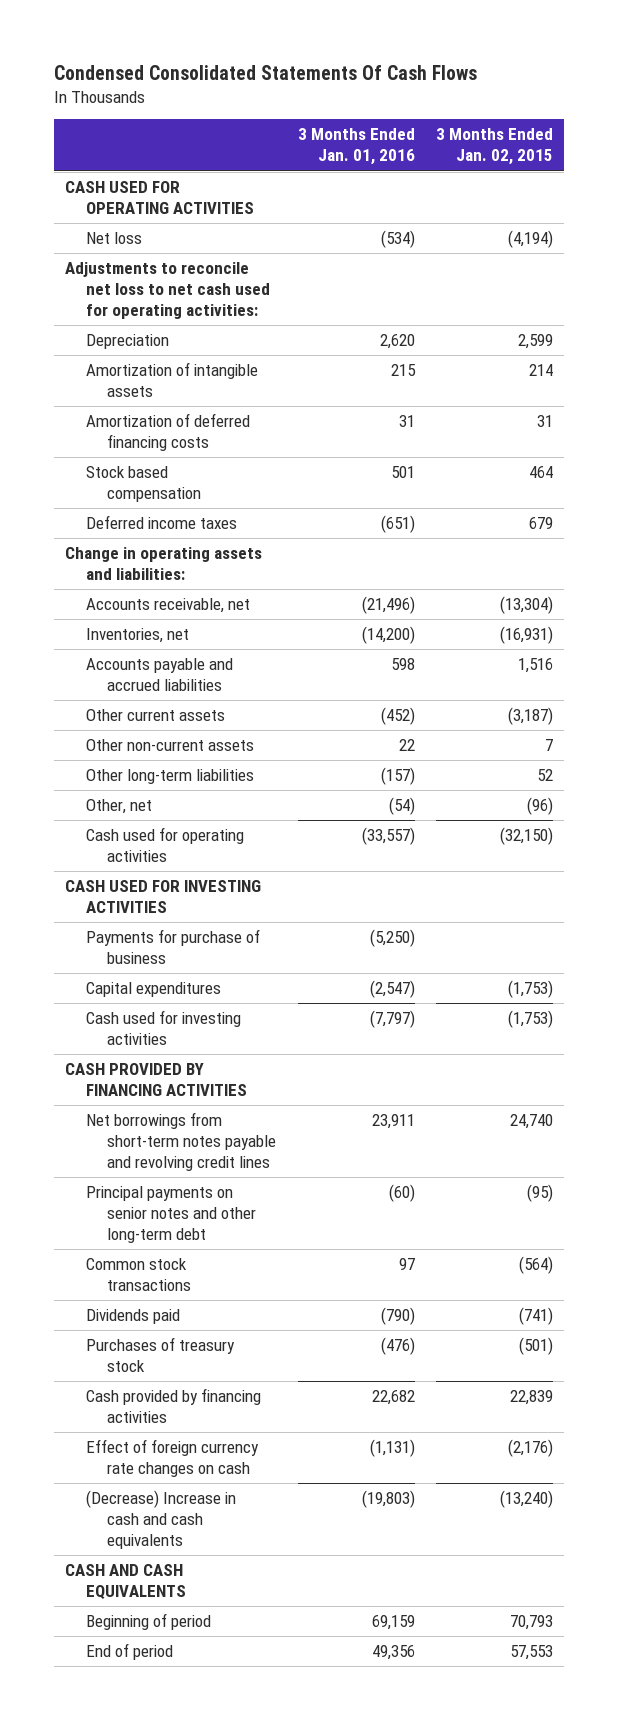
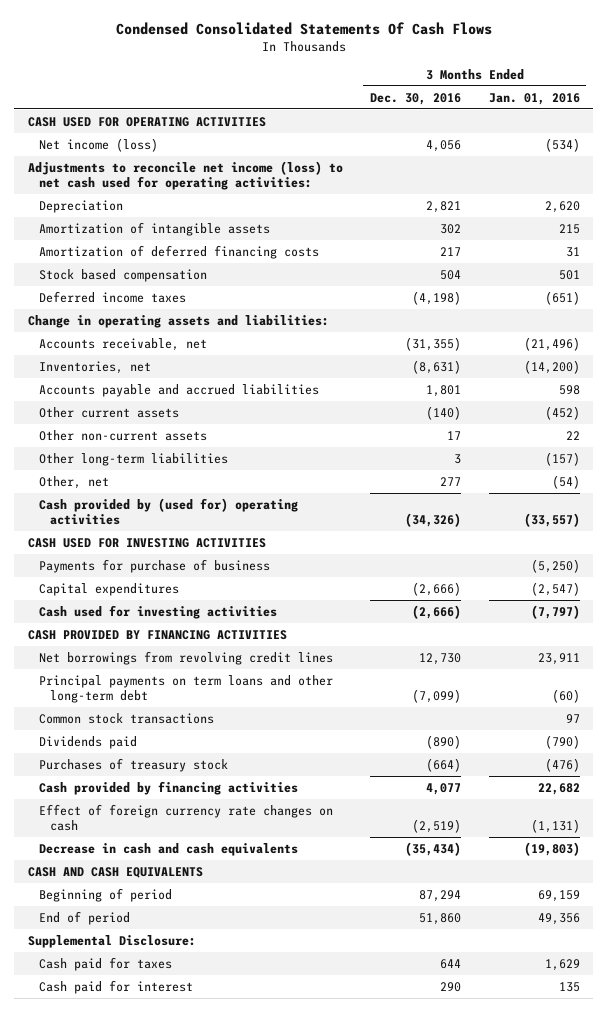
- | 3 Months Ended Jan. 01, 2016 | 3 Months Ended Jan. 02, 2015
+ | 3 Months Ended Dec. 30, 2016 | 3 Months Ended Jan. 01, 2016
- Net loss | (534) | (4,194)
- Adjustments to reconcile net loss to net cash used for operating activities:
+ Net income (loss) | 4,056 | (534)
+ Adjustments to reconcile net income (loss) to net cash used for operating activities:
- Cash used for operating activities | (33,557) | (32,150)
+ Cash provided by (used for) operating activities | (34,326) | (33,557)
- Net borrowings from short-term notes payable and revolving credit lines | 23,911 | 24,740
- Principal payments on senior notes and other long-term debt | (60) | (95)
+ Net borrowings from revolving credit lines | 12,730 | 23,911
+ Principal payments on term loans and other long-term debt | (7,099) | (60)
- (Decrease) Increase in cash and cash equivalents | (19,803) | (13,240)
+ Decrease in cash and cash equivalents | (35,434) | (19,803)
+ Supplemental Disclosure:
+ Cash paid for taxes | 644 | 1,629
+ Cash paid for interest | 290 | 135

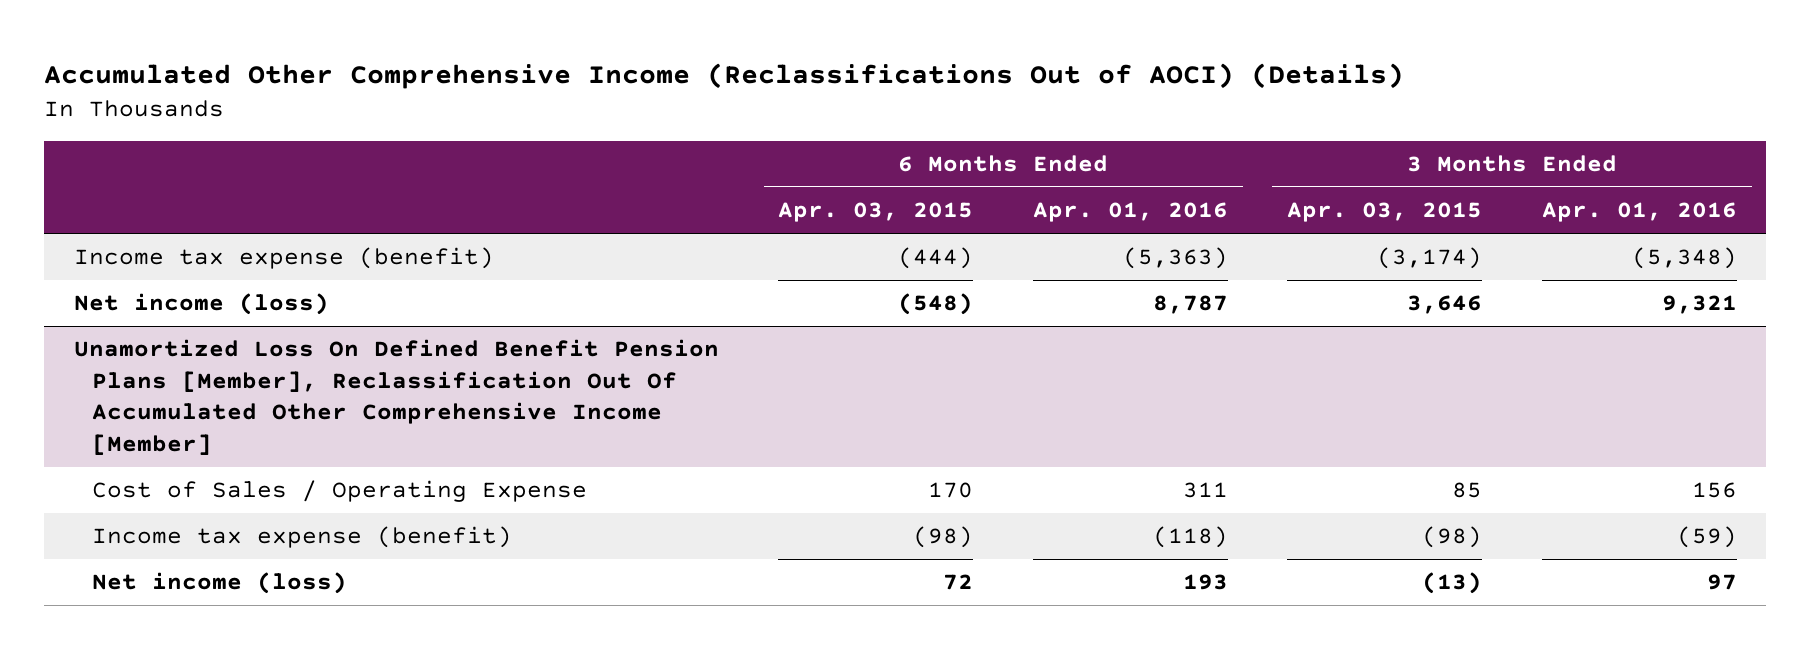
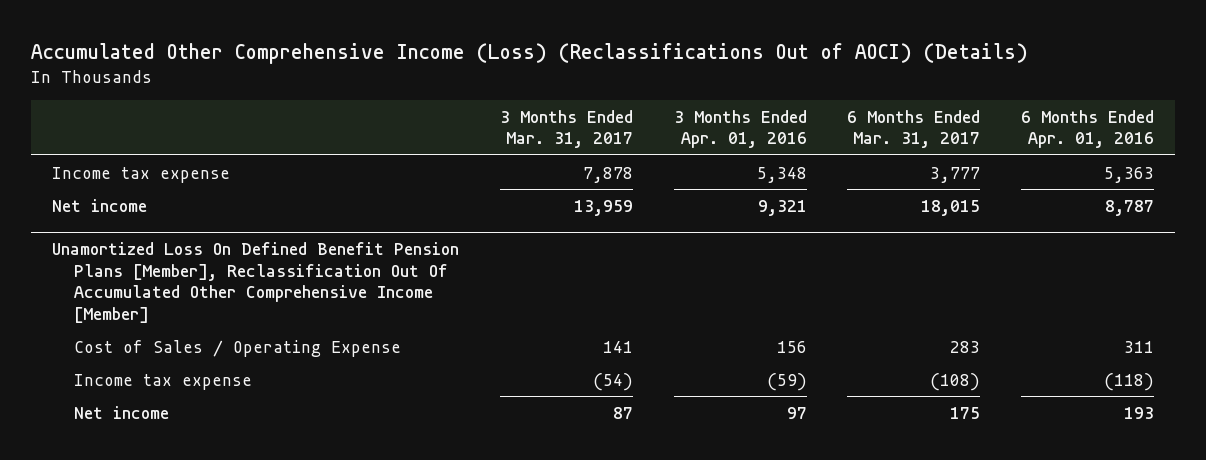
- Accumulated Other Comprehensive Income (Reclassifications Out of AOCI) (Details)
+ Accumulated Other Comprehensive Income (Loss) (Reclassifications Out of AOCI) (Details)
- | 6 Months Ended Apr. 03, 2015 | 6 Months Ended Apr. 01, 2016 | 3 Months Ended Apr. 03, 2015 | 3 Months Ended Apr. 01, 2016
+ | 3 Months Ended Mar. 31, 2017 | 3 Months Ended Apr. 01, 2016 | 6 Months Ended Mar. 31, 2017 | 6 Months Ended Apr. 01, 2016
- Income tax expense (benefit) | (444) | (5,363) | (3,174) | (5,348)
- Net income (loss) | (548) | 8,787 | 3,646 | 9,321
+ Income tax expense | 7,878 | 5,348 | 3,777 | 5,363
+ Net income | 13,959 | 9,321 | 18,015 | 8,787
@ Unamortized Loss On Defined Benefit Pension Plans [Member], Reclassification Out Of Accumulated Other Comprehensive Income [Member]
- Income tax expense (benefit) | (98) | (118) | (98) | (59)
- Net income (loss) | 72 | 193 | (13) | 97
+ Income tax expense | (54) | (59) | (108) | (118)
+ Net income | 87 | 97 | 175 | 193

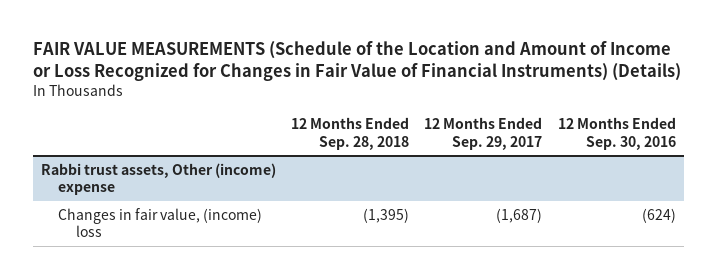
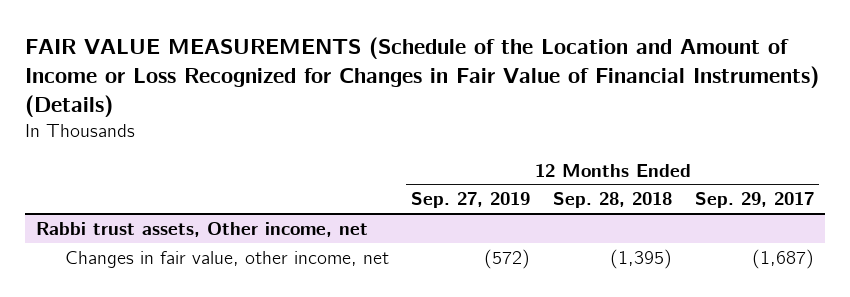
- | 12 Months Ended Sep. 28, 2018 | 12 Months Ended Sep. 29, 2017 | 12 Months Ended Sep. 30, 2016
+ | 12 Months Ended Sep. 27, 2019 | 12 Months Ended Sep. 28, 2018 | 12 Months Ended Sep. 29, 2017
- Rabbi trust assets, Other (income) expense
- Changes in fair value, (income) loss | (1,395) | (1,687) | (624)
+ Rabbi trust assets, Other income, net
+ Changes in fair value, other income, net | (572) | (1,395) | (1,687)

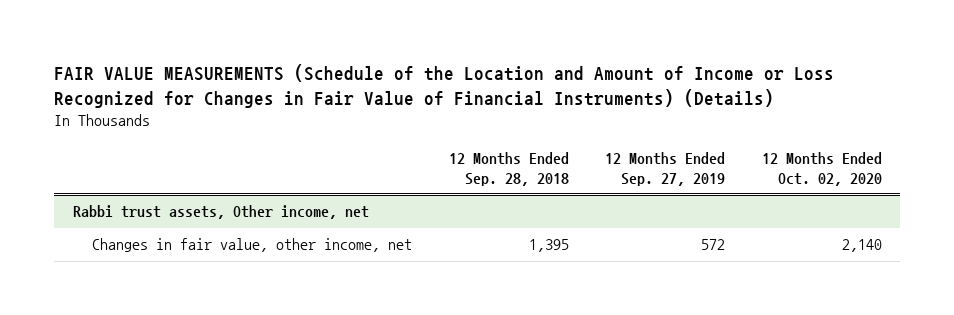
- | 12 Months Ended Sep. 27, 2019 | 12 Months Ended Sep. 28, 2018 | 12 Months Ended Sep. 29, 2017
+ | 12 Months Ended Sep. 28, 2018 | 12 Months Ended Sep. 27, 2019 | 12 Months Ended Oct. 02, 2020
@ Rabbi trust assets, Other income, net
- Changes in fair value, other income, net | (572) | (1,395) | (1,687)
+ Changes in fair value, other income, net | 1,395 | 572 | 2,140

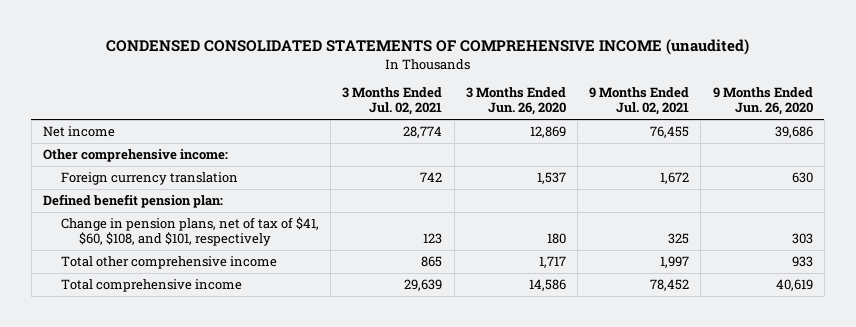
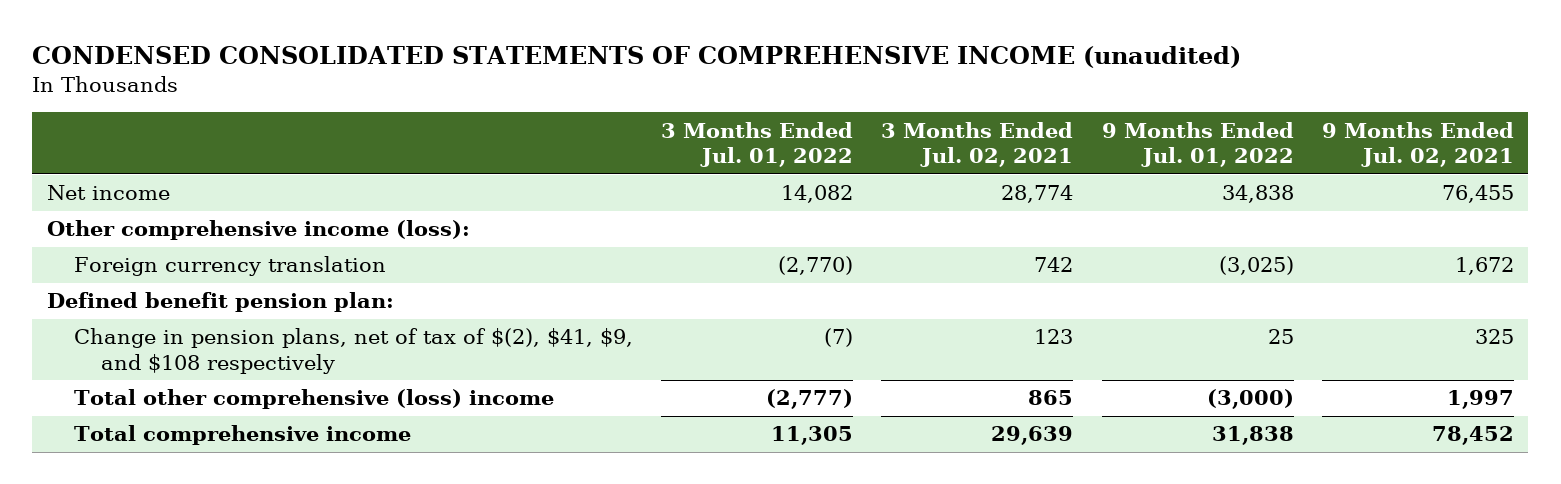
- | 3 Months Ended Jul. 02, 2021 | 3 Months Ended Jun. 26, 2020 | 9 Months Ended Jul. 02, 2021 | 9 Months Ended Jun. 26, 2020
+ | 3 Months Ended Jul. 01, 2022 | 3 Months Ended Jul. 02, 2021 | 9 Months Ended Jul. 01, 2022 | 9 Months Ended Jul. 02, 2021
- Other comprehensive income:
+ Other comprehensive income (loss):
- Change in pension plans, net of tax of $41, $60, $108, and $101, respectively | 123 | 180 | 325 | 303
- Total other comprehensive income | 865 | 1,717 | 1,997 | 933
+ Change in pension plans, net of tax of $(2), $41, $9, and $108 respectively | (7) | 123 | 25 | 325
+ Total other comprehensive (loss) income | (2,777) | 865 | (3,000) | 1,997

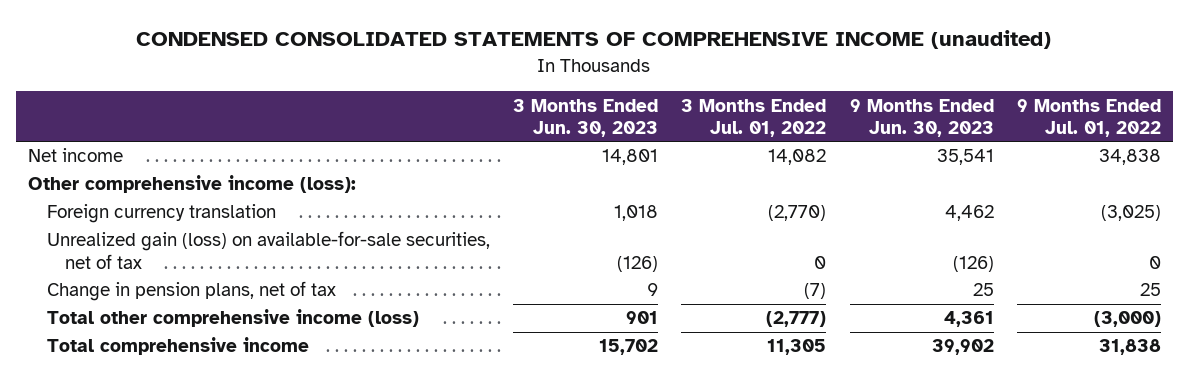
- | 3 Months Ended Jul. 01, 2022 | 3 Months Ended Jul. 02, 2021 | 9 Months Ended Jul. 01, 2022 | 9 Months Ended Jul. 02, 2021
+ | 3 Months Ended Jun. 30, 2023 | 3 Months Ended Jul. 01, 2022 | 9 Months Ended Jun. 30, 2023 | 9 Months Ended Jul. 01, 2022
- Defined benefit pension plan:
- Change in pension plans, net of tax of $(2), $41, $9, and $108 respectively | (7) | 123 | 25 | 325
- Total other comprehensive (loss) income | (2,777) | 865 | (3,000) | 1,997
+ Unrealized gain (loss) on available-for-sale securities, net of tax | (126) | 0 | (126) | 0
+ Change in pension plans, net of tax | 9 | (7) | 25 | 25
+ Total other comprehensive income (loss) | 901 | (2,777) | 4,361 | (3,000)

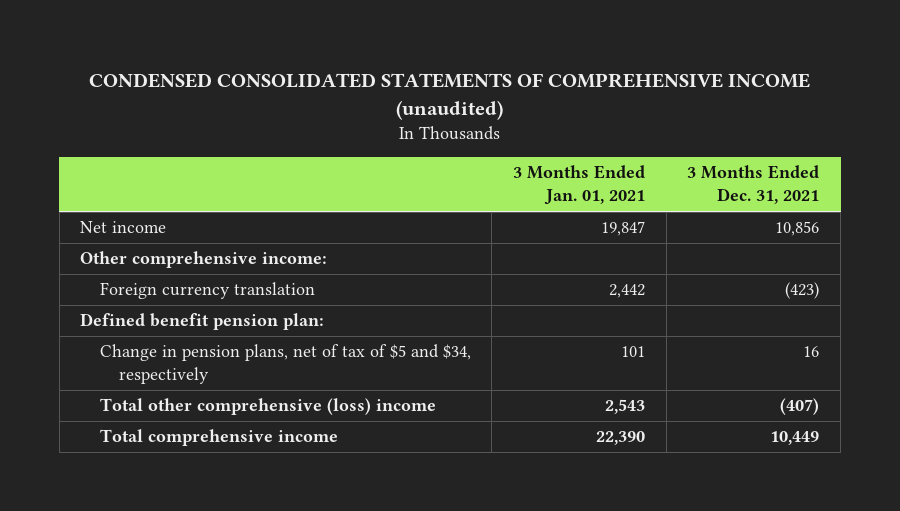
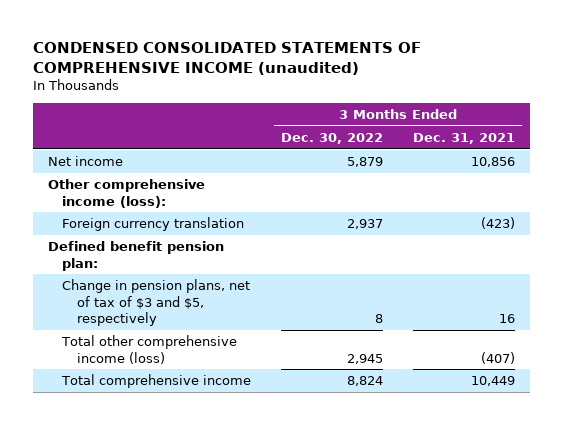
- | 3 Months Ended Jan. 01, 2021 | 3 Months Ended Dec. 31, 2021
+ | 3 Months Ended Dec. 30, 2022 | 3 Months Ended Dec. 31, 2021
- Other comprehensive income:
+ Other comprehensive income (loss):
- Change in pension plans, net of tax of $5 and $34, respectively | 101 | 16
- Total other comprehensive (loss) income | 2,543 | (407)
+ Change in pension plans, net of tax of $3 and $5, respectively | 8 | 16
+ Total other comprehensive income (loss) | 2,945 | (407)

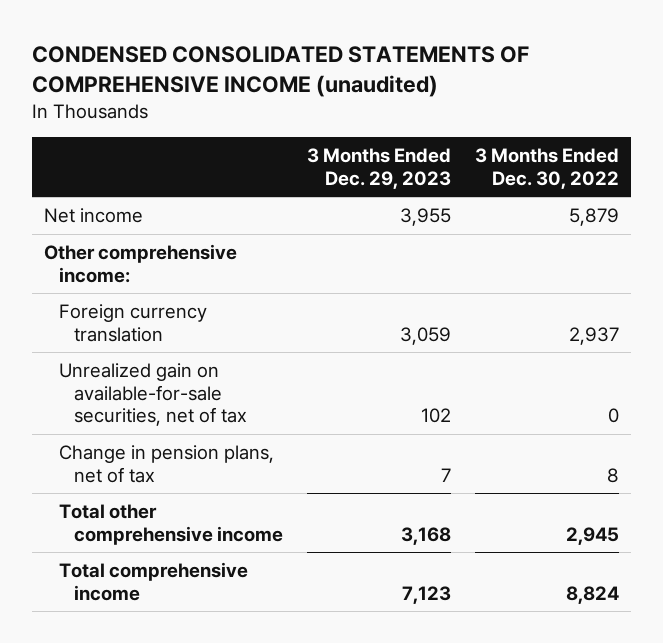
- | 3 Months Ended Dec. 30, 2022 | 3 Months Ended Dec. 31, 2021
+ | 3 Months Ended Dec. 29, 2023 | 3 Months Ended Dec. 30, 2022
- Other comprehensive income (loss):
+ Other comprehensive income:
- Defined benefit pension plan:
- Change in pension plans, net of tax of $3 and $5, respectively | 8 | 16
- Total other comprehensive income (loss) | 2,945 | (407)
+ Unrealized gain on available-for-sale securities, net of tax | 102 | 0
+ Change in pension plans, net of tax | 7 | 8
+ Total other comprehensive income | 3,168 | 2,945

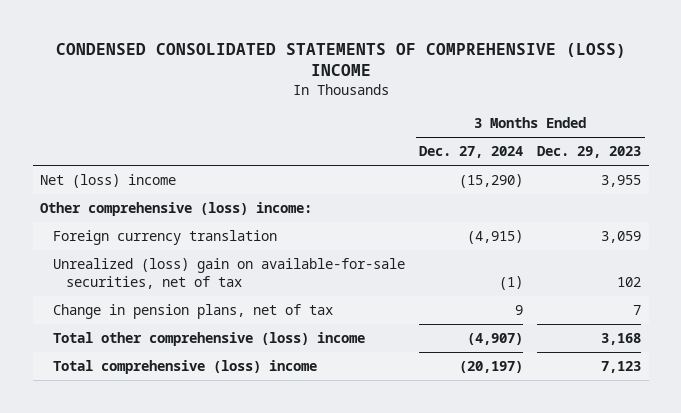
- CONDENSED CONSOLIDATED STATEMENTS OF COMPREHENSIVE INCOME (unaudited)
+ CONDENSED CONSOLIDATED STATEMENTS OF COMPREHENSIVE (LOSS) INCOME
- | 3 Months Ended Dec. 29, 2023 | 3 Months Ended Dec. 30, 2022
+ | 3 Months Ended Dec. 27, 2024 | 3 Months Ended Dec. 29, 2023
- Net income | 3,955 | 5,879
- Other comprehensive income:
+ Net (loss) income | (15,290) | 3,955
+ Other comprehensive (loss) income:
- Unrealized gain on available-for-sale securities, net of tax | 102 | 0
+ Unrealized (loss) gain on available-for-sale securities, net of tax | (1) | 102
- Total other comprehensive income | 3,168 | 2,945
- Total comprehensive income | 7,123 | 8,824
+ Total other comprehensive (loss) income | (4,907) | 3,168
+ Total comprehensive (loss) income | (20,197) | 7,123

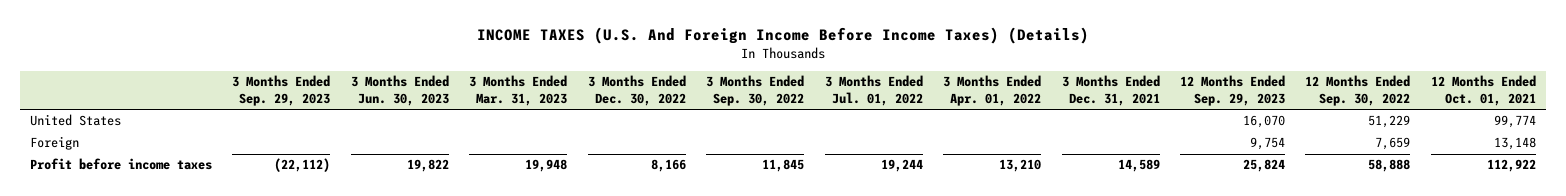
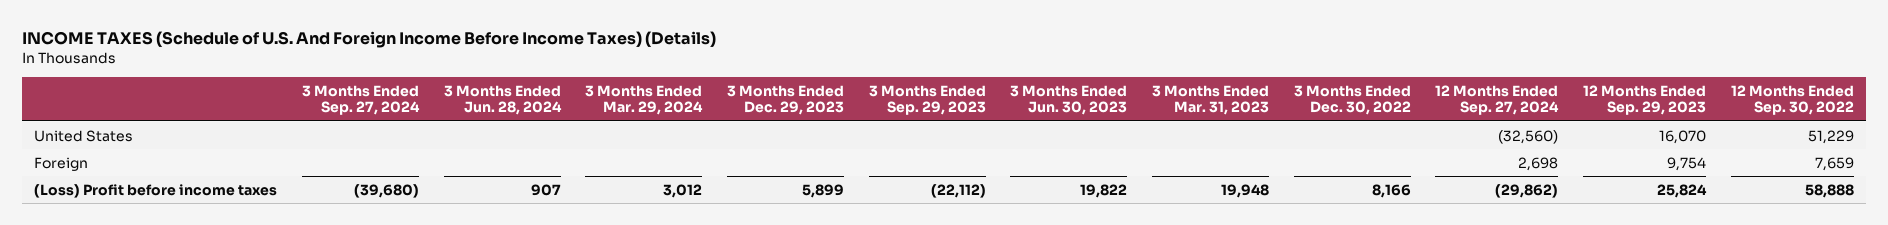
- INCOME TAXES (U.S. And Foreign Income Before Income Taxes) (Details)
+ INCOME TAXES (Schedule of U.S. And Foreign Income Before Income Taxes) (Details)
- | 3 Months Ended Sep. 29, 2023 | 3 Months Ended Jun. 30, 2023 | 3 Months Ended Mar. 31, 2023 | 3 Months Ended Dec. 30, 2022 | 3 Months Ended Sep. 30, 2022 | 3 Months Ended Jul. 01, 2022 | 3 Months Ended Apr. 01, 2022 | 3 Months Ended Dec. 31, 2021 | 12 Months Ended Sep. 29, 2023 | 12 Months Ended Sep. 30, 2022 | 12 Months Ended Oct. 01, 2021
+ | 3 Months Ended Sep. 27, 2024 | 3 Months Ended Jun. 28, 2024 | 3 Months Ended Mar. 29, 2024 | 3 Months Ended Dec. 29, 2023 | 3 Months Ended Sep. 29, 2023 | 3 Months Ended Jun. 30, 2023 | 3 Months Ended Mar. 31, 2023 | 3 Months Ended Dec. 30, 2022 | 12 Months Ended Sep. 27, 2024 | 12 Months Ended Sep. 29, 2023 | 12 Months Ended Sep. 30, 2022
- Profit before income taxes | (22,112) | 19,822 | 19,948 | 8,166 | 11,845 | 19,244 | 13,210 | 14,589 | 25,824 | 58,888 | 112,922
+ (Loss) Profit before income taxes | (39,680) | 907 | 3,012 | 5,899 | (22,112) | 19,822 | 19,948 | 8,166 | (29,862) | 25,824 | 58,888

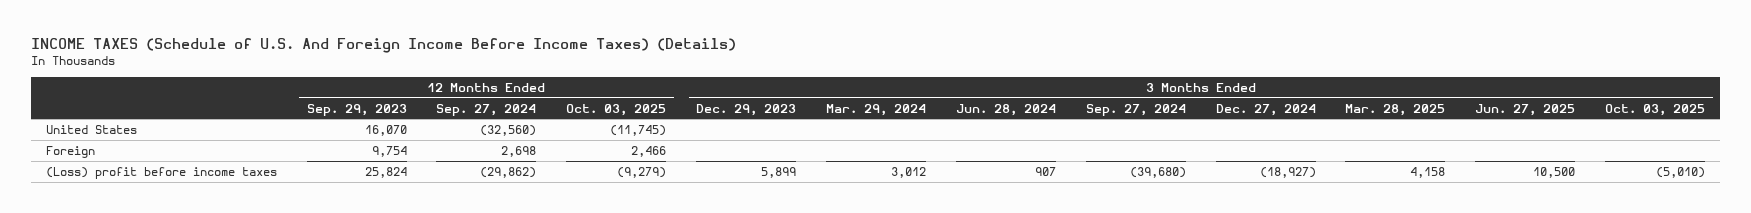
- | 3 Months Ended Sep. 27, 2024 | 3 Months Ended Jun. 28, 2024 | 3 Months Ended Mar. 29, 2024 | 3 Months Ended Dec. 29, 2023 | 3 Months Ended Sep. 29, 2023 | 3 Months Ended Jun. 30, 2023 | 3 Months Ended Mar. 31, 2023 | 3 Months Ended Dec. 30, 2022 | 12 Months Ended Sep. 27, 2024 | 12 Months Ended Sep. 29, 2023 | 12 Months Ended Sep. 30, 2022
+ | 12 Months Ended Sep. 29, 2023 | 12 Months Ended Sep. 27, 2024 | 12 Months Ended Oct. 03, 2025 | 3 Months Ended Dec. 29, 2023 | 3 Months Ended Mar. 29, 2024 | 3 Months Ended Jun. 28, 2024 | 3 Months Ended Sep. 27, 2024 | 3 Months Ended Dec. 27, 2024 | 3 Months Ended Mar. 28, 2025 | 3 Months Ended Jun. 27, 2025 | 3 Months Ended Oct. 03, 2025
- (Loss) Profit before income taxes | (39,680) | 907 | 3,012 | 5,899 | (22,112) | 19,822 | 19,948 | 8,166 | (29,862) | 25,824 | 58,888
+ (Loss) profit before income taxes | 25,824 | (29,862) | (9,279) | 5,899 | 3,012 | 907 | (39,680) | (18,927) | 4,158 | 10,500 | (5,010)

